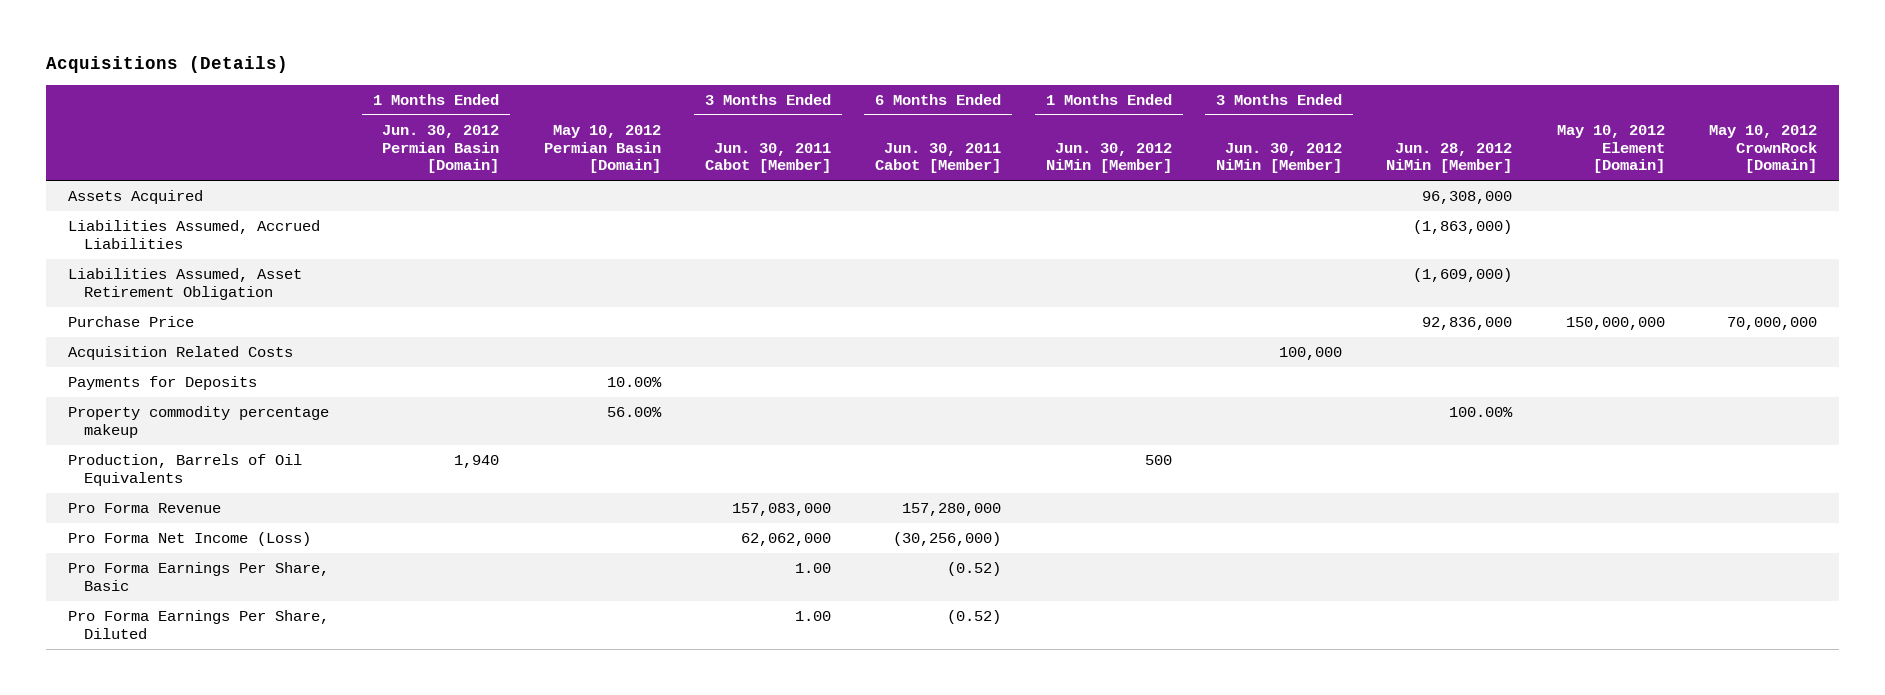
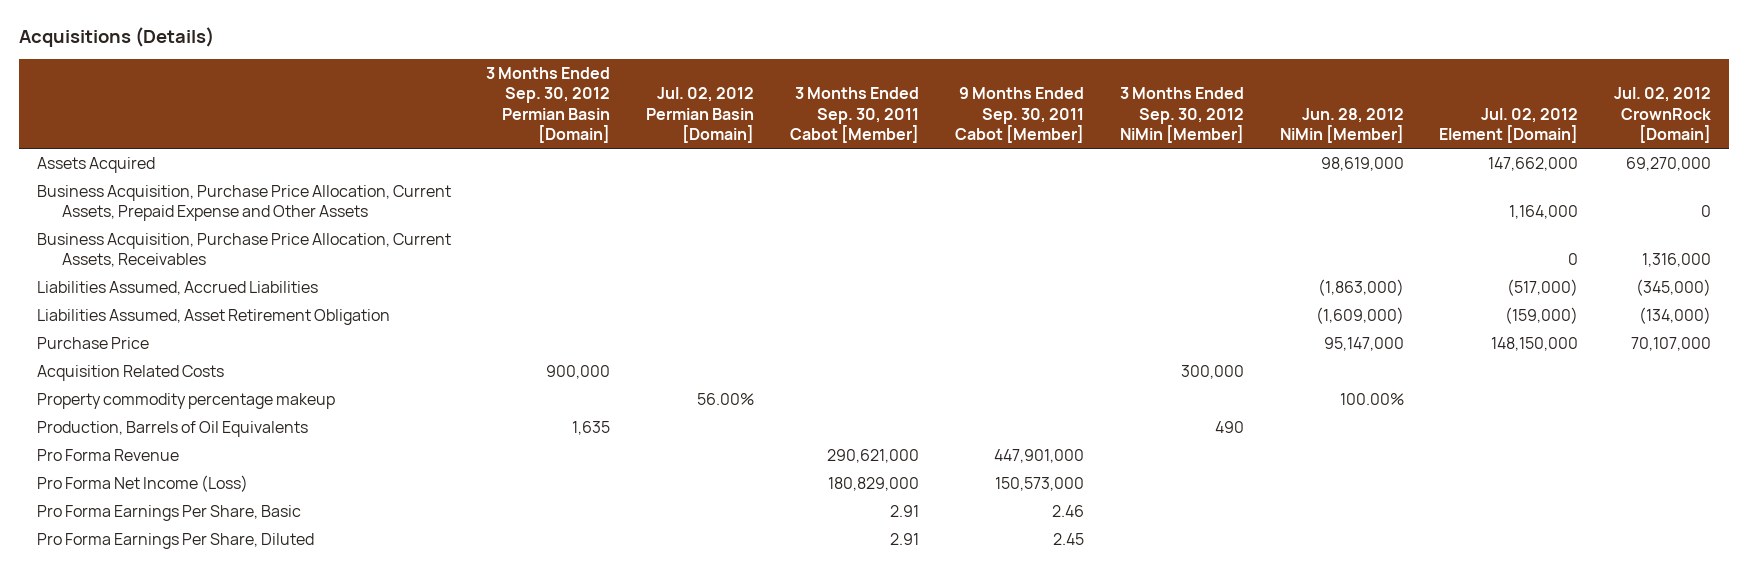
- | 1 Months Ended Jun. 30, 2012 Permian Basin [Domain] | May 10, 2012 Permian Basin [Domain] | 3 Months Ended Jun. 30, 2011 Cabot [Member] | 6 Months Ended Jun. 30, 2011 Cabot [Member] | 1 Months Ended Jun. 30, 2012 NiMin [Member] | 3 Months Ended Jun. 30, 2012 NiMin [Member] | Jun. 28, 2012 NiMin [Member] | May 10, 2012 Element [Domain] | May 10, 2012 CrownRock [Domain]
+ | 3 Months Ended Sep. 30, 2012 Permian Basin [Domain] | Jul. 02, 2012 Permian Basin [Domain] | 3 Months Ended Sep. 30, 2011 Cabot [Member] | 9 Months Ended Sep. 30, 2011 Cabot [Member] | 3 Months Ended Sep. 30, 2012 NiMin [Member] | Jun. 28, 2012 NiMin [Member] | Jul. 02, 2012 Element [Domain] | Jul. 02, 2012 CrownRock [Domain]
- Assets Acquired | | | | | | | 96,308,000 | |
+ Assets Acquired | | | | | | 98,619,000 | 147,662,000 | 69,270,000
+ Business Acquisition, Purchase Price Allocation, Current Assets, Prepaid Expense and Other Assets | | | | | | | 1,164,000 | 0
+ Business Acquisition, Purchase Price Allocation, Current Assets, Receivables | | | | | | | 0 | 1,316,000
- Purchase Price | | | | | | | 92,836,000 | 150,000,000 | 70,000,000
+ Purchase Price | | | | | | 95,147,000 | 148,150,000 | 70,107,000
- Payments for Deposits | | 10.00% | | | | | | |

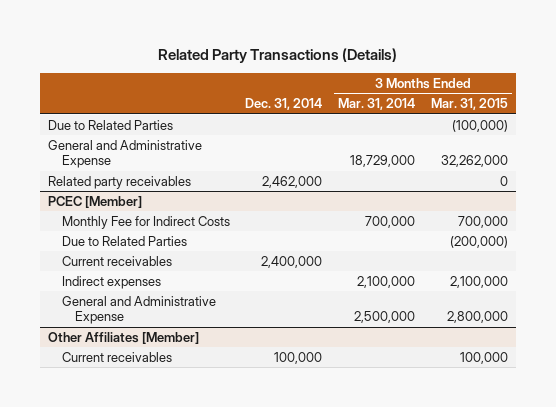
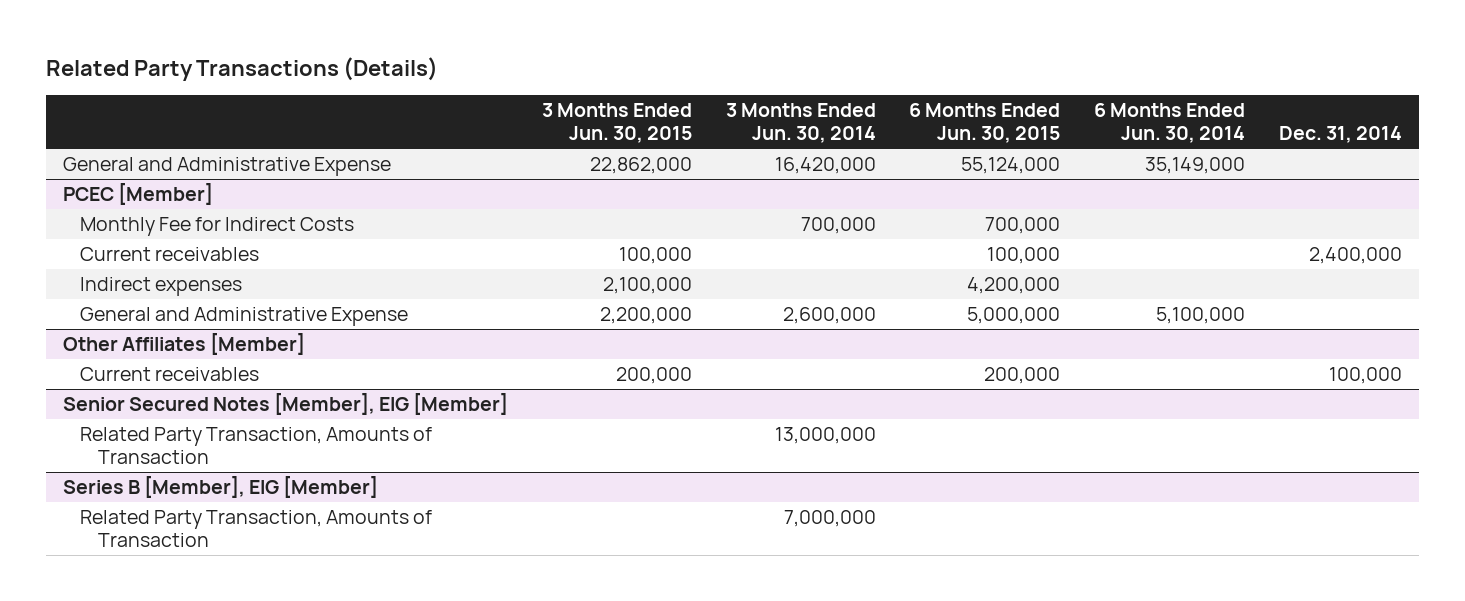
- | Dec. 31, 2014 | 3 Months Ended Mar. 31, 2014 | 3 Months Ended Mar. 31, 2015
+ | 3 Months Ended Jun. 30, 2015 | 3 Months Ended Jun. 30, 2014 | 6 Months Ended Jun. 30, 2015 | 6 Months Ended Jun. 30, 2014 | Dec. 31, 2014
- Due to Related Parties | | | (100,000)
- Related party receivables | 2,462,000 | | 0
@ PCEC [Member]
- Due to Related Parties | | | (200,000)
+ Senior Secured Notes [Member], EIG [Member]
+ Related Party Transaction, Amounts of Transaction | | 13,000,000 | | |
+ Series B [Member], EIG [Member]
+ Related Party Transaction, Amounts of Transaction | | 7,000,000 | | |

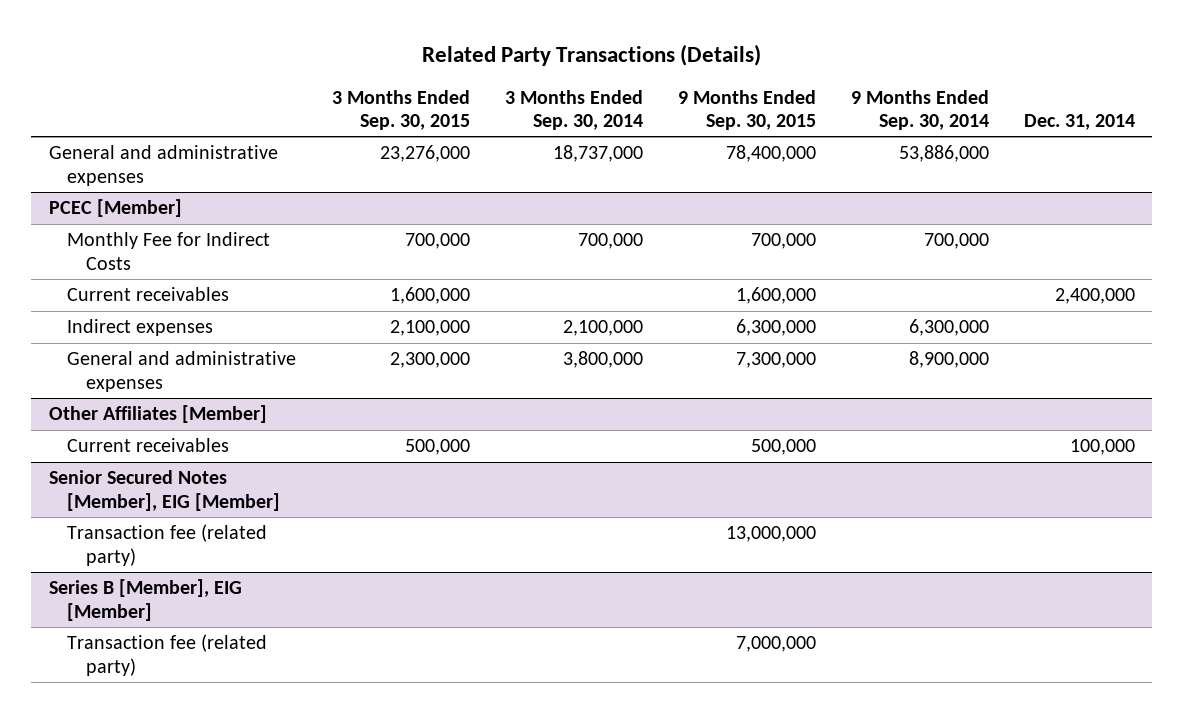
- | 3 Months Ended Jun. 30, 2015 | 3 Months Ended Jun. 30, 2014 | 6 Months Ended Jun. 30, 2015 | 6 Months Ended Jun. 30, 2014 | Dec. 31, 2014
+ | 3 Months Ended Sep. 30, 2015 | 3 Months Ended Sep. 30, 2014 | 9 Months Ended Sep. 30, 2015 | 9 Months Ended Sep. 30, 2014 | Dec. 31, 2014
- General and Administrative Expense | 22,862,000 | 16,420,000 | 55,124,000 | 35,149,000 |
+ General and administrative expenses | 23,276,000 | 18,737,000 | 78,400,000 | 53,886,000 |
@ PCEC [Member]
- General and Administrative Expense | 2,200,000 | 2,600,000 | 5,000,000 | 5,100,000 |
+ General and administrative expenses | 2,300,000 | 3,800,000 | 7,300,000 | 8,900,000 |
@ Senior Secured Notes [Member], EIG [Member]
- Related Party Transaction, Amounts of Transaction | | 13,000,000 | | |
+ Transaction fee (related party) | | | 13,000,000 | |
@ Series B [Member], EIG [Member]
- Related Party Transaction, Amounts of Transaction | | 7,000,000 | | |
+ Transaction fee (related party) | | | 7,000,000 | |

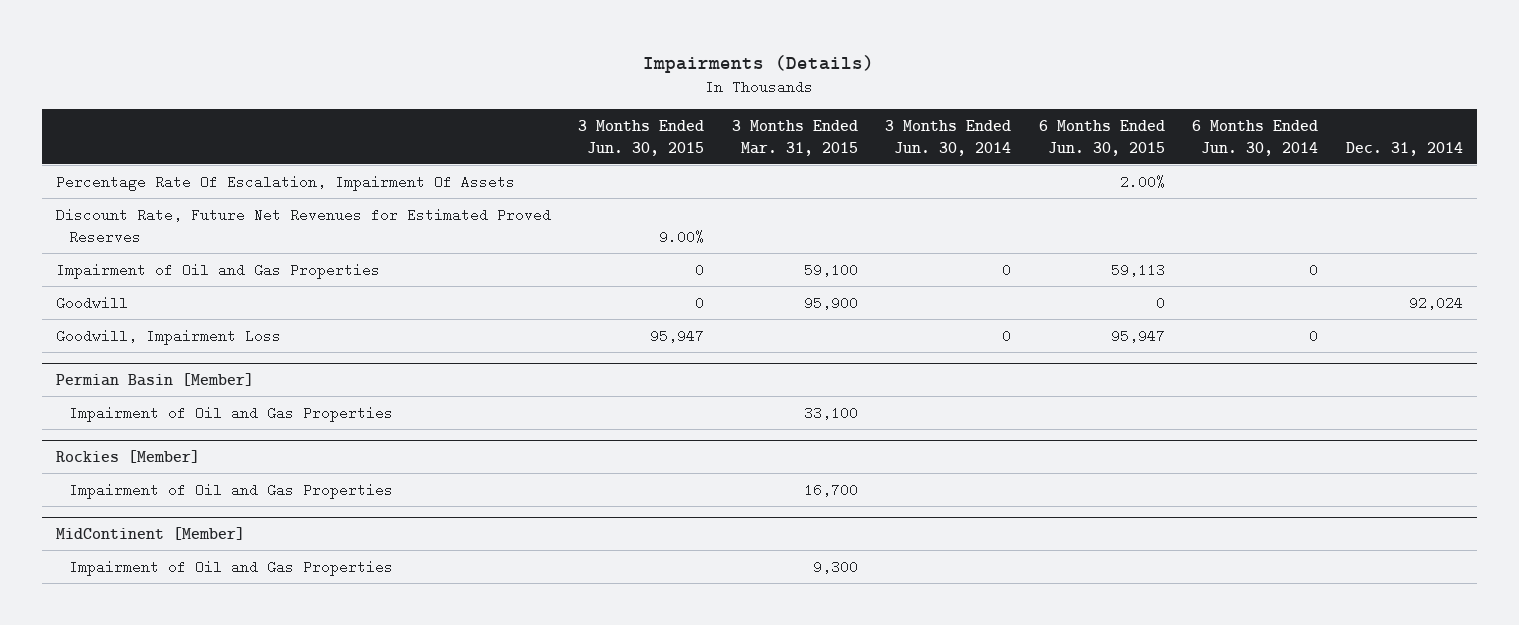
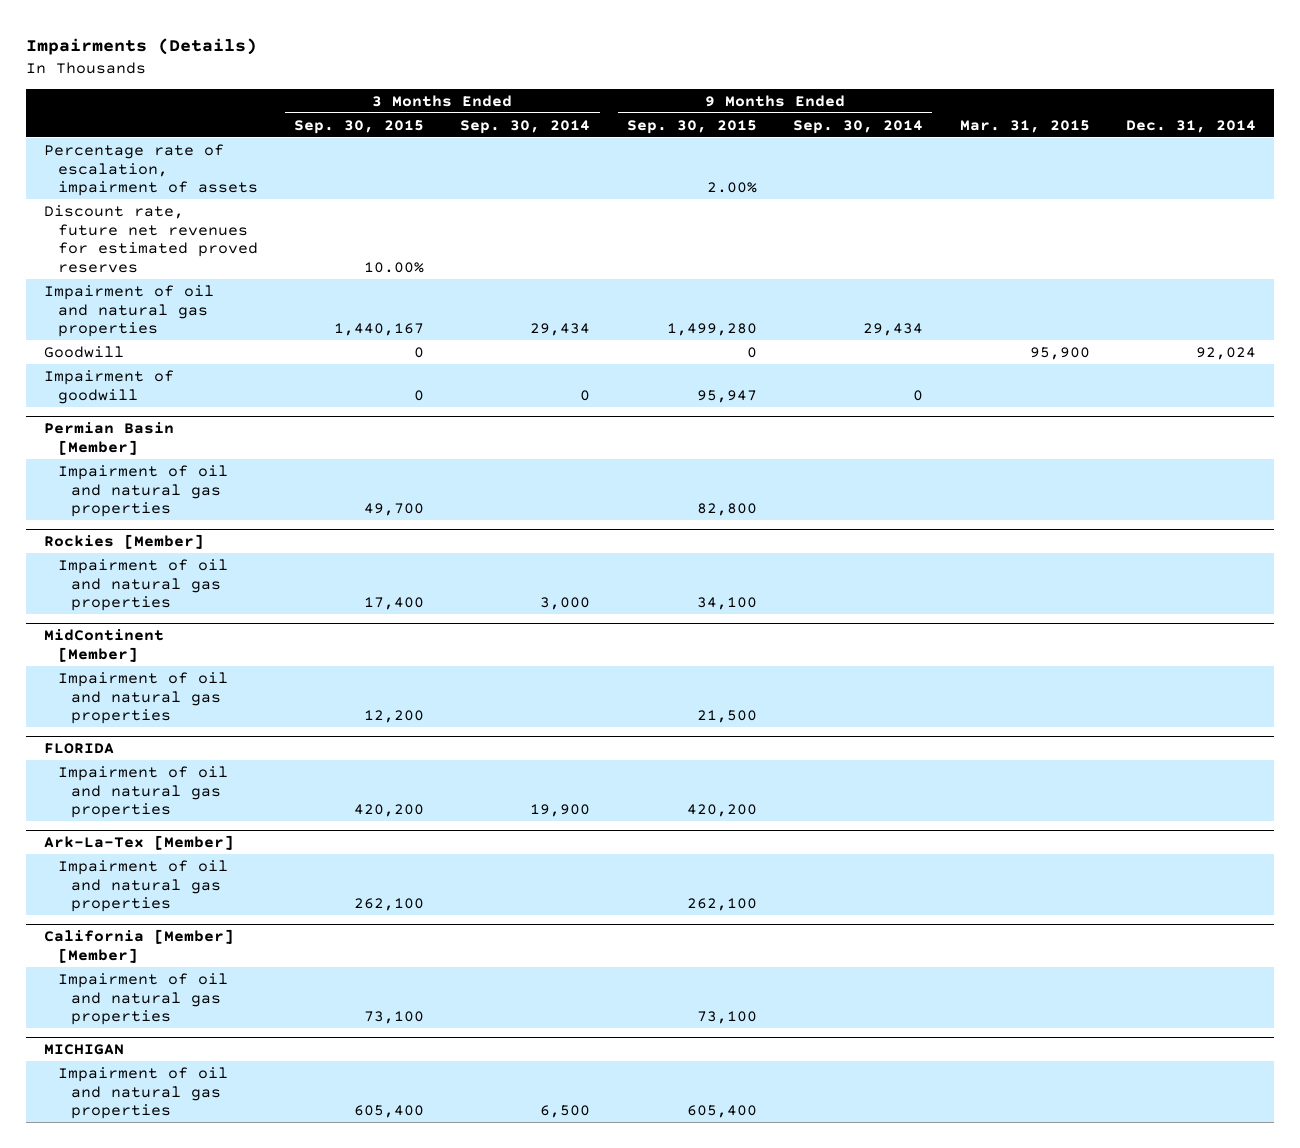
- | 3 Months Ended Jun. 30, 2015 | 3 Months Ended Mar. 31, 2015 | 3 Months Ended Jun. 30, 2014 | 6 Months Ended Jun. 30, 2015 | 6 Months Ended Jun. 30, 2014 | Dec. 31, 2014
+ | 3 Months Ended Sep. 30, 2015 | 3 Months Ended Sep. 30, 2014 | 9 Months Ended Sep. 30, 2015 | 9 Months Ended Sep. 30, 2014 | Mar. 31, 2015 | Dec. 31, 2014
- Percentage Rate Of Escalation, Impairment Of Assets | | | | 2.00% | |
- Discount Rate, Future Net Revenues for Estimated Proved Reserves | 9.00% | | | | |
- Impairment of Oil and Gas Properties | 0 | 59,100 | 0 | 59,113 | 0 |
+ Percentage rate of escalation, impairment of assets | | | 2.00% | | |
+ Discount rate, future net revenues for estimated proved reserves | 10.00% | | | | |
+ Impairment of oil and natural gas properties | 1,440,167 | 29,434 | 1,499,280 | 29,434 | |
- Goodwill, Impairment Loss | 95,947 | | 0 | 95,947 | 0 |
+ Impairment of goodwill | 0 | 0 | 95,947 | 0 | |
@ Permian Basin [Member]
- Impairment of Oil and Gas Properties | | 33,100 | | | |
+ Impairment of oil and natural gas properties | 49,700 | | 82,800 | | |
@ Rockies [Member]
- Impairment of Oil and Gas Properties | | 16,700 | | | |
+ Impairment of oil and natural gas properties | 17,400 | 3,000 | 34,100 | | |
@ MidContinent [Member]
- Impairment of Oil and Gas Properties | | 9,300 | | | |
+ Impairment of oil and natural gas properties | 12,200 | | 21,500 | | |
+ FLORIDA
+ Impairment of oil and natural gas properties | 420,200 | 19,900 | 420,200 | | |
+ Ark-La-Tex [Member]
+ Impairment of oil and natural gas properties | 262,100 | | 262,100 | | |
+ California [Member] [Member]
+ Impairment of oil and natural gas properties | 73,100 | | 73,100 | | |
+ MICHIGAN
+ Impairment of oil and natural gas properties | 605,400 | 6,500 | 605,400 | | |

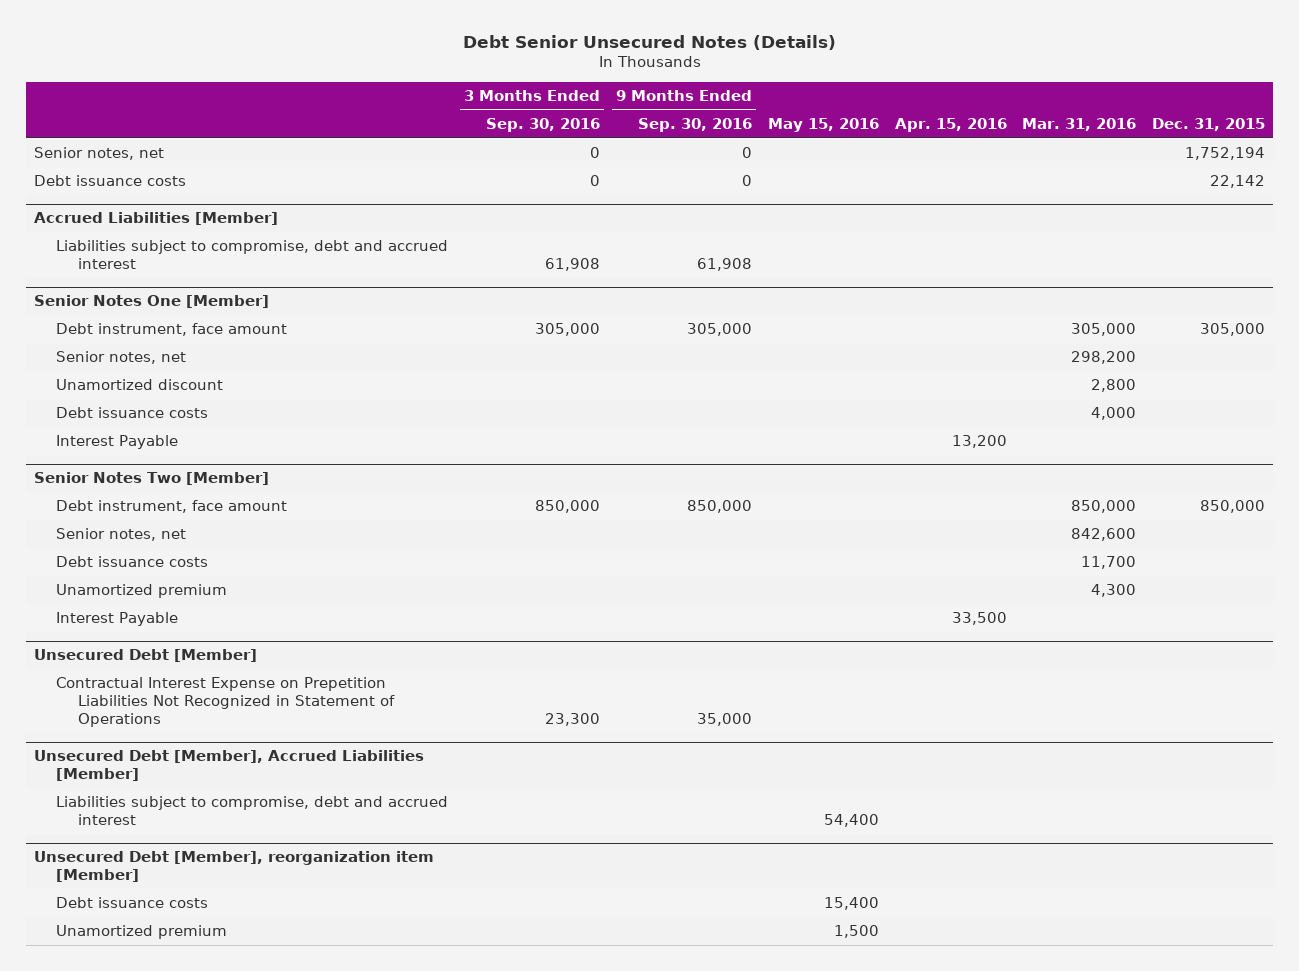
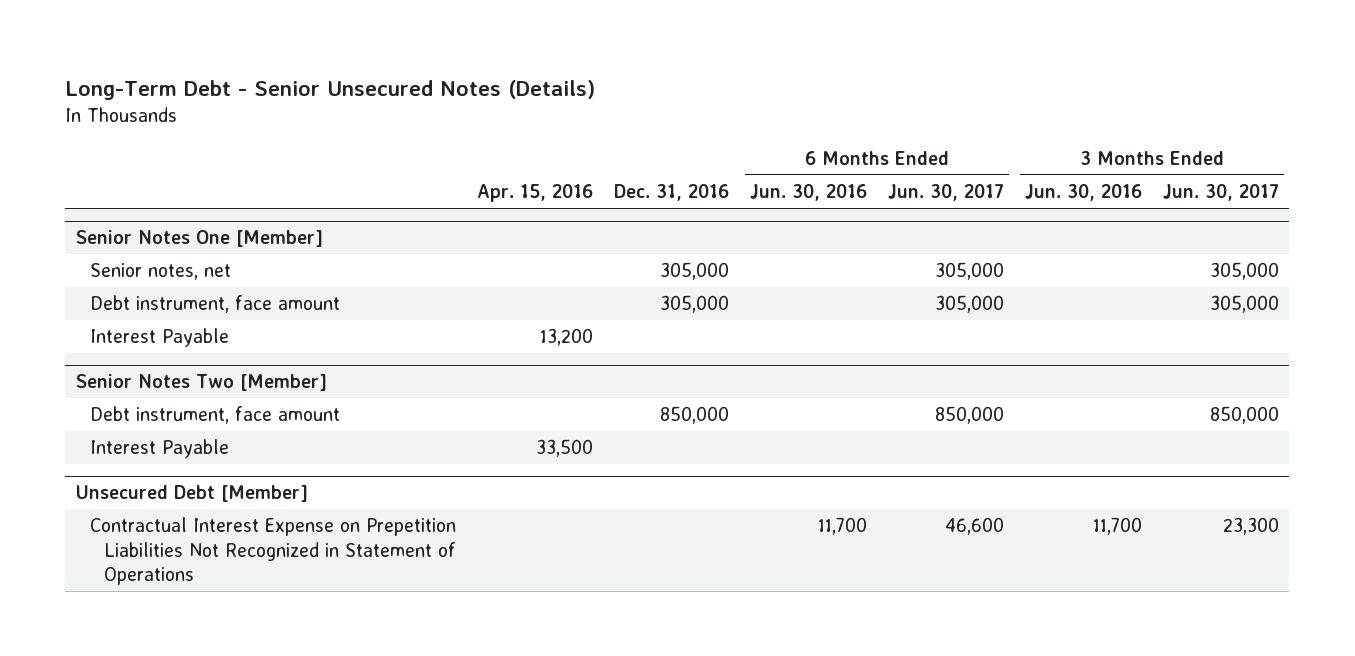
- Debt Senior Unsecured Notes (Details)
+ Long-Term Debt - Senior Unsecured Notes (Details)
- | 3 Months Ended Sep. 30, 2016 | 9 Months Ended Sep. 30, 2016 | May 15, 2016 | Apr. 15, 2016 | Mar. 31, 2016 | Dec. 31, 2015
+ | Apr. 15, 2016 | Dec. 31, 2016 | 6 Months Ended Jun. 30, 2016 | 6 Months Ended Jun. 30, 2017 | 3 Months Ended Jun. 30, 2016 | 3 Months Ended Jun. 30, 2017
- Senior notes, net | 0 | 0 | | | | 1,752,194
- Debt issuance costs | 0 | 0 | | | | 22,142
- Accrued Liabilities [Member]
- Liabilities subject to compromise, debt and accrued interest | 61,908 | 61,908 | | | |
@ Senior Notes One [Member]
- Unamortized discount | | | | | 2,800 |
- Debt issuance costs | | | | | 4,000 |
moved down: Debt instrument, face amount | | 305,000 | | 305,000 | | 305,000
@ Senior Notes Two [Member]
- Senior notes, net | | | | | 842,600 |
- Debt issuance costs | | | | | 11,700 |
- Unamortized premium | | | | | 4,300 |
- Unsecured Debt [Member], Accrued Liabilities [Member]
- Liabilities subject to compromise, debt and accrued interest | | | 54,400 | | |
- Unsecured Debt [Member], reorganization item [Member]
- Debt issuance costs | | | 15,400 | | |
- Unamortized premium | | | 1,500 | | |

